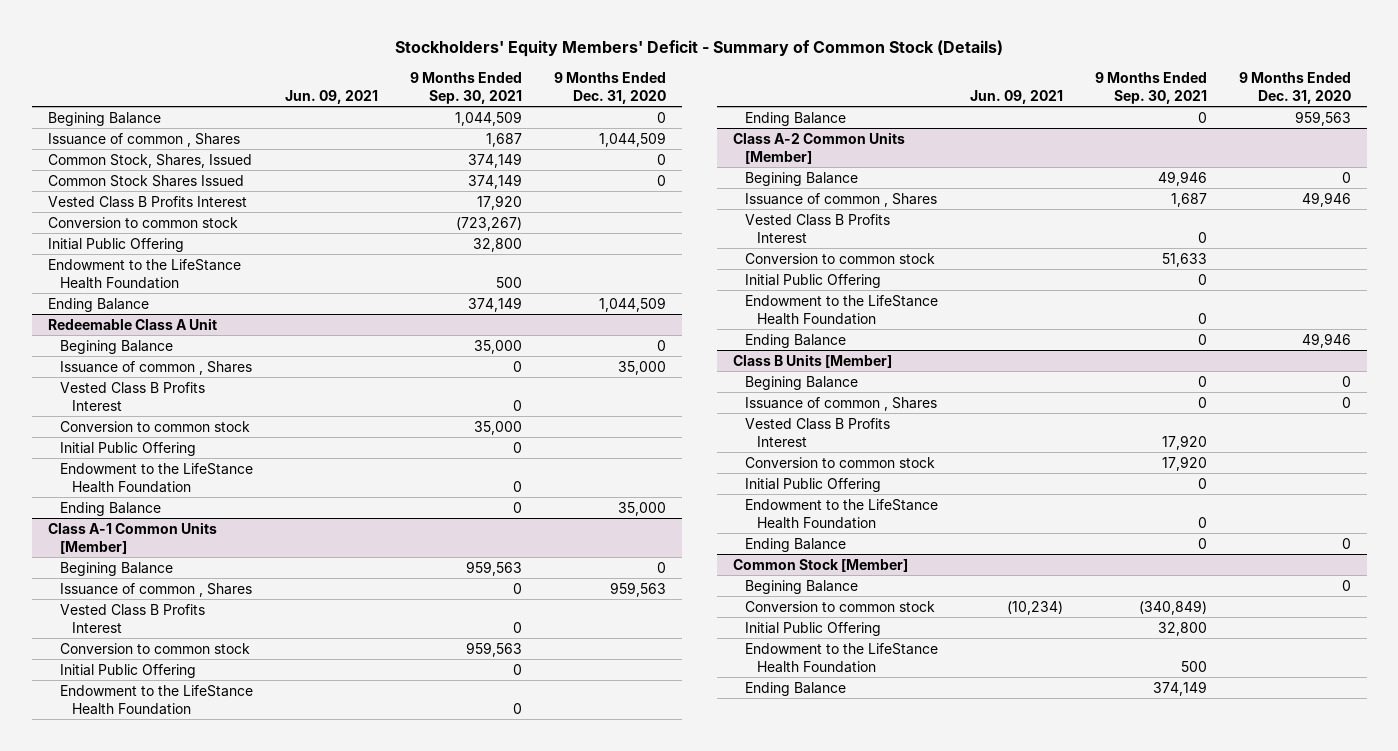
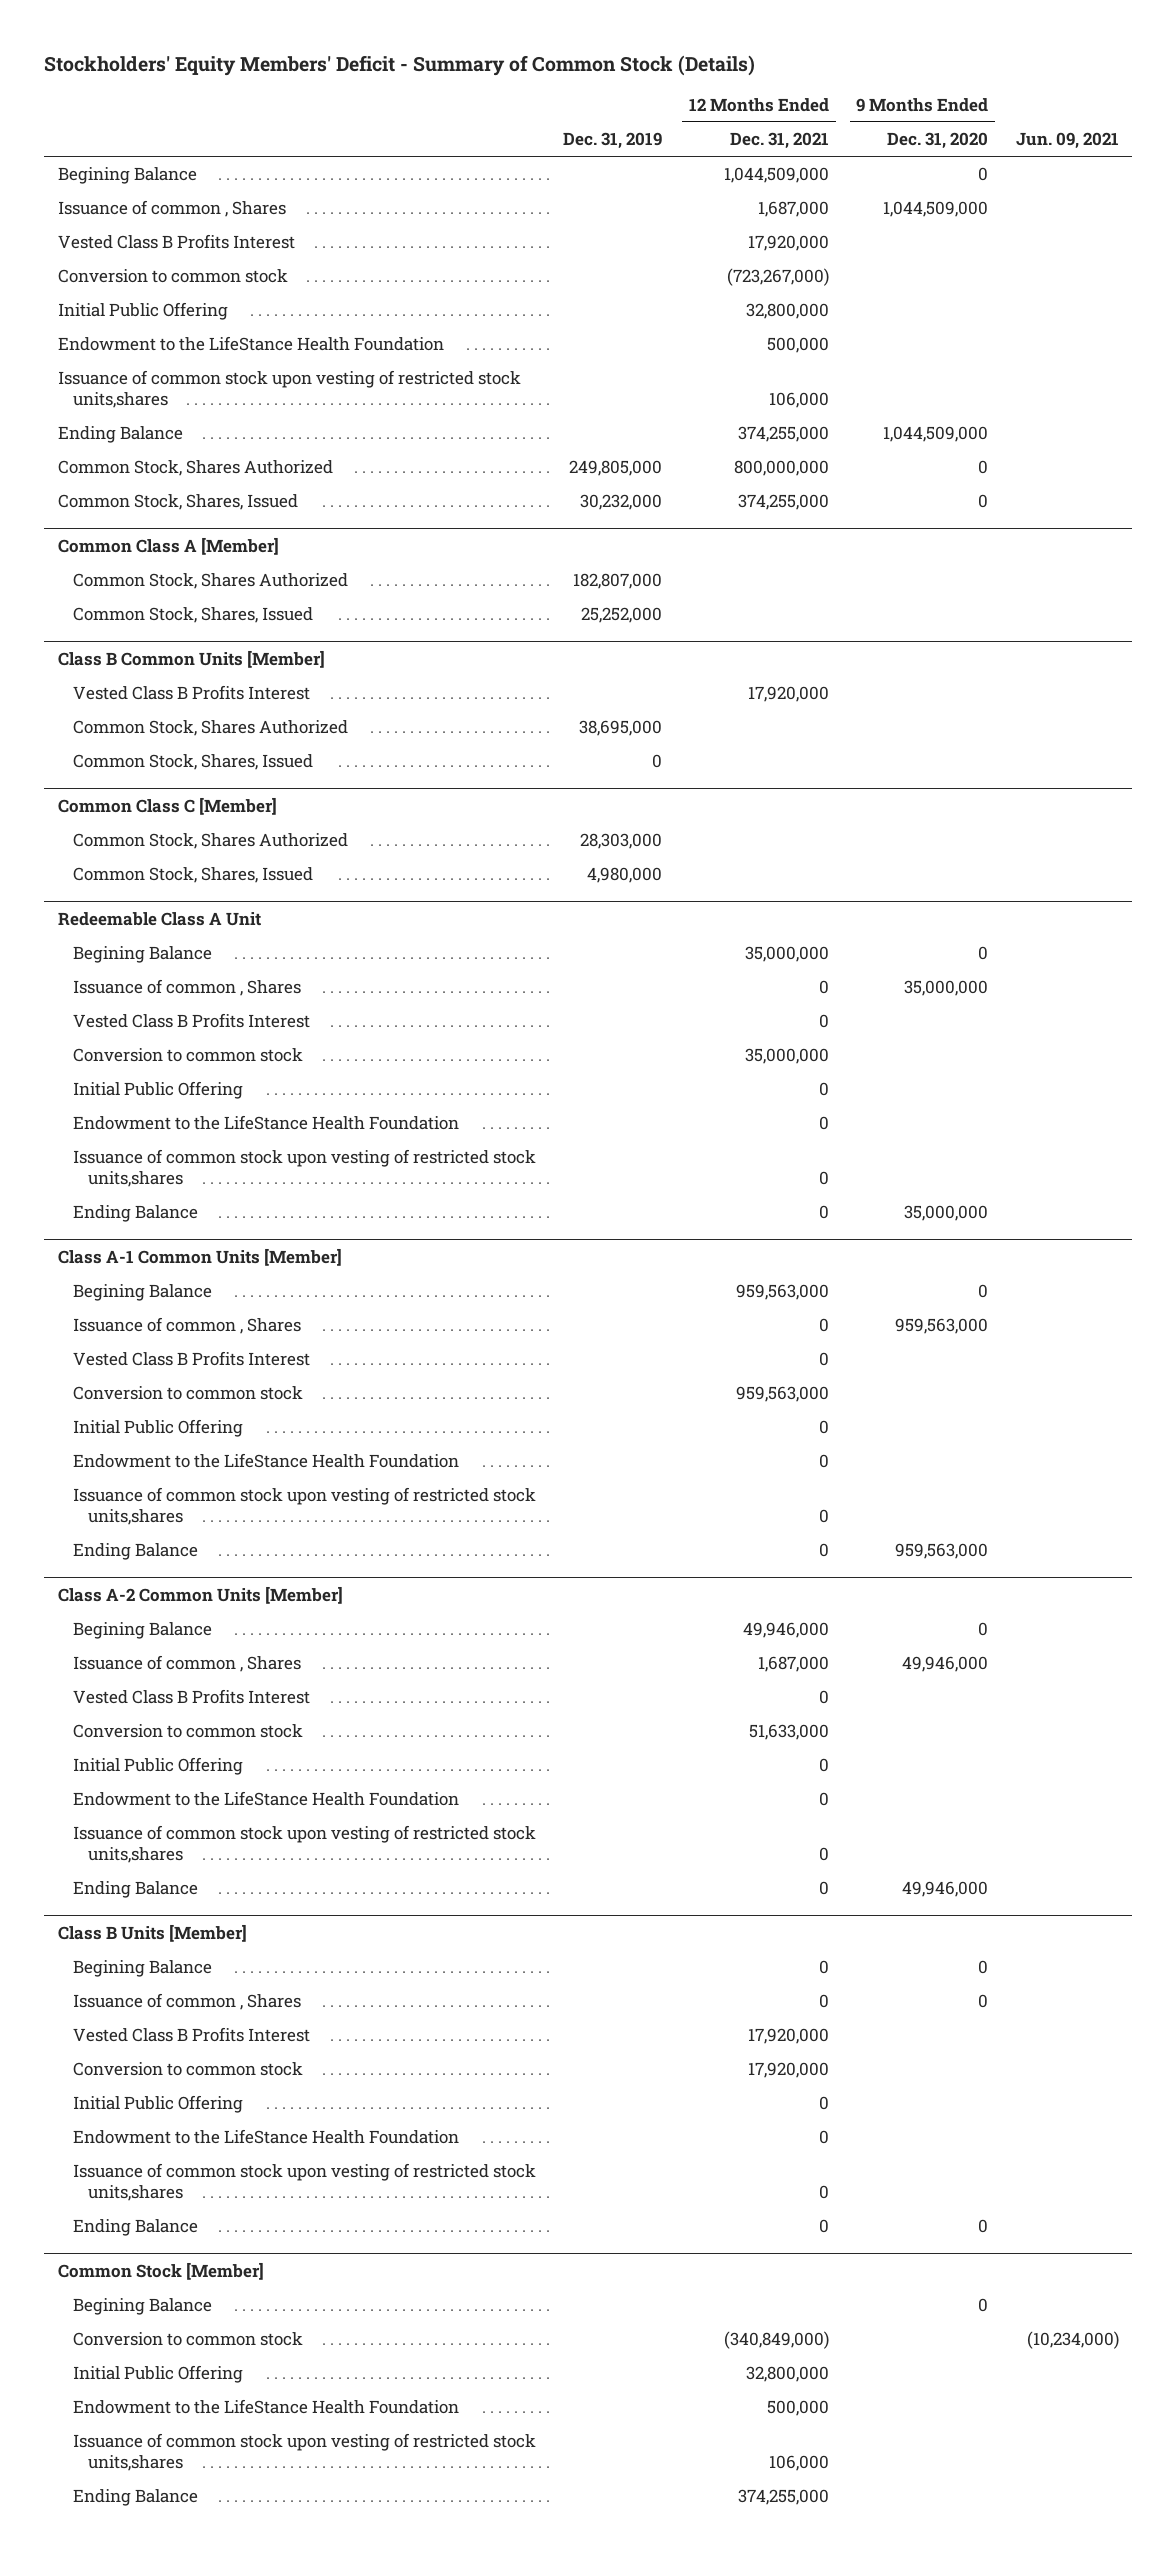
- | Jun. 09, 2021 | 9 Months Ended Sep. 30, 2021 | 9 Months Ended Dec. 31, 2020
+ | Dec. 31, 2019 | 12 Months Ended Dec. 31, 2021 | 9 Months Ended Dec. 31, 2020 | Jun. 09, 2021
- Issuance of common , Shares | | 1,687 | 1,044,509
- Common Stock Shares Issued | | 374,149 | 0
+ Issuance of common , Shares | | 1,687,000 | 1,044,509,000 |
- Ending Balance | | 374,149 | 1,044,509
+ Issuance of common stock upon vesting of restricted stock units,shares | | 106,000 | |
+ Ending Balance | | 374,255,000 | 1,044,509,000 |
+ Common Stock, Shares Authorized | 249,805,000 | 800,000,000 | 0 |
moved down: Common Stock, Shares, Issued | 30,232,000 | 374,255,000 | 0 |
+ Common Class A [Member]
+ Common Stock, Shares Authorized | 182,807,000 | | |
+ Common Stock, Shares, Issued | 25,252,000 | | |
+ Class B Common Units [Member]
+ Vested Class B Profits Interest | | 17,920,000 | |
+ Common Stock, Shares Authorized | 38,695,000 | | |
+ Common Stock, Shares, Issued | 0 | | |
+ Common Class C [Member]
+ Common Stock, Shares Authorized | 28,303,000 | | |
+ Common Stock, Shares, Issued | 4,980,000 | | |
@ Redeemable Class A Unit
- Issuance of common , Shares | | 0 | 35,000
+ Issuance of common , Shares | | 0 | 35,000,000 |
- Ending Balance | | 0 | 35,000
+ Issuance of common stock upon vesting of restricted stock units,shares | | 0 | |
+ Ending Balance | | 0 | 35,000,000 |
@ Class A-1 Common Units [Member]
- Issuance of common , Shares | | 0 | 959,563
+ Issuance of common , Shares | | 0 | 959,563,000 |
- Ending Balance | | 0 | 959,563
+ Issuance of common stock upon vesting of restricted stock units,shares | | 0 | |
+ Ending Balance | | 0 | 959,563,000 |
@ Class A-2 Common Units [Member]
- Issuance of common , Shares | | 1,687 | 49,946
+ Issuance of common , Shares | | 1,687,000 | 49,946,000 |
- Ending Balance | | 0 | 49,946
+ Issuance of common stock upon vesting of restricted stock units,shares | | 0 | |
+ Ending Balance | | 0 | 49,946,000 |
@ Class B Units [Member]
+ Issuance of common stock upon vesting of restricted stock units,shares | | 0 | |
@ Common Stock [Member]
- Conversion to common stock | (10,234) | (340,849) |
+ Conversion to common stock | | (340,849,000) | | (10,234,000)
+ Issuance of common stock upon vesting of restricted stock units,shares | | 106,000 | |

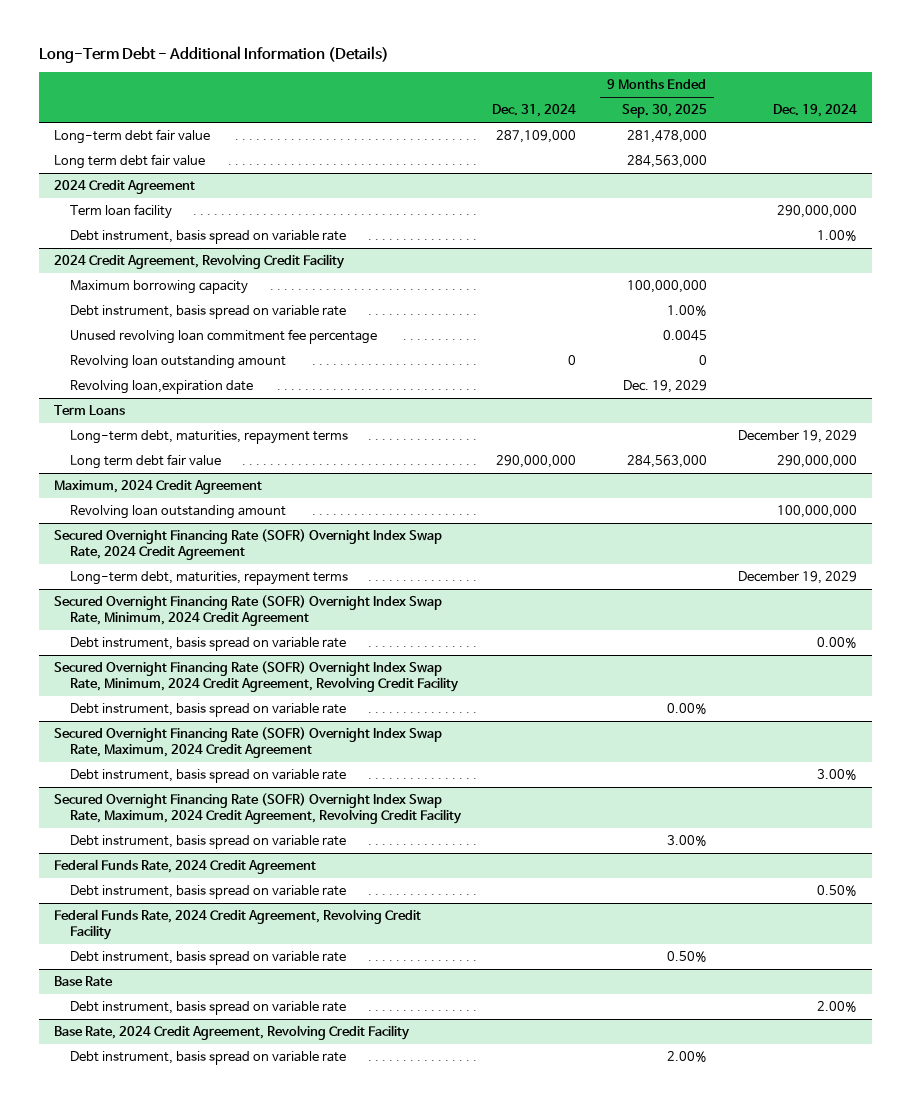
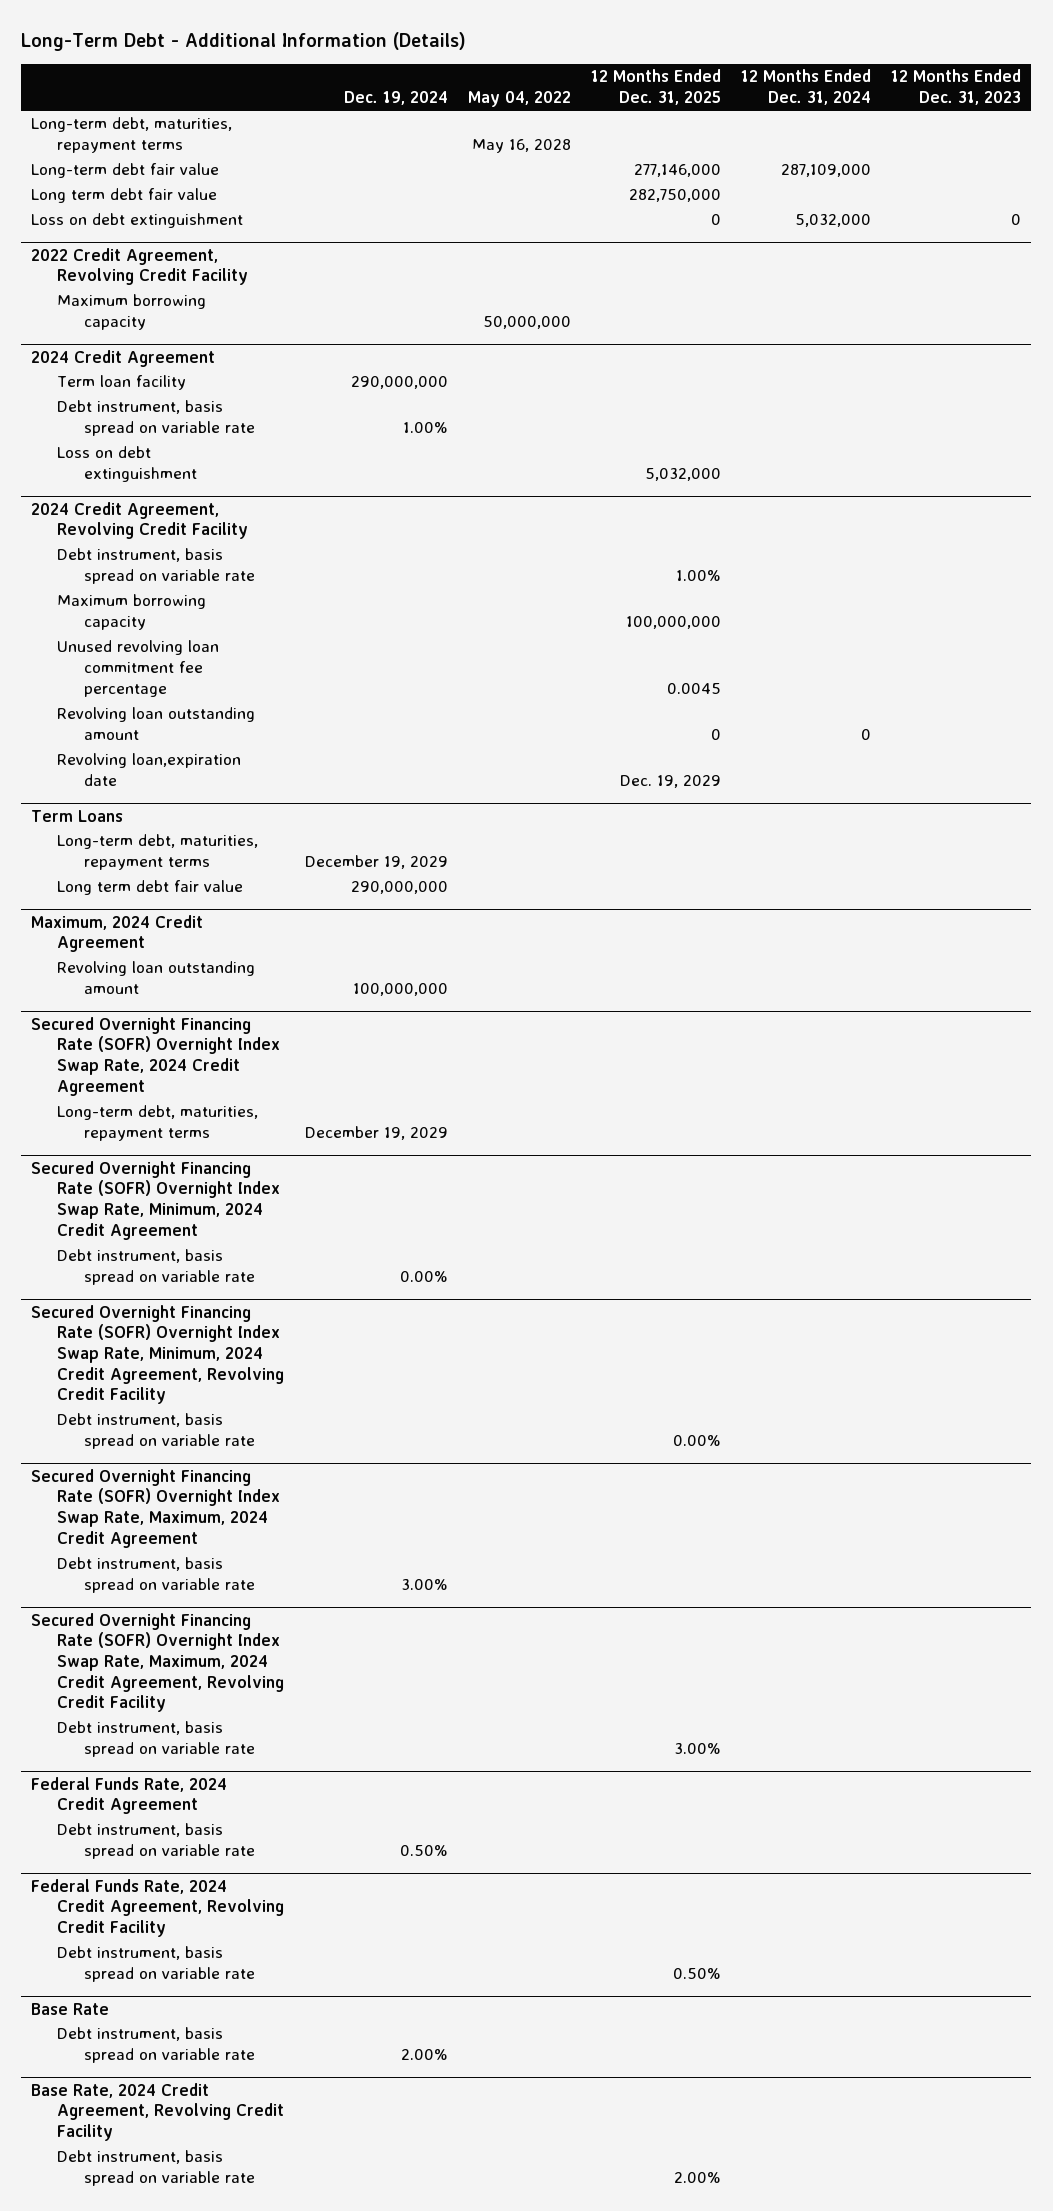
- | Dec. 31, 2024 | 9 Months Ended Sep. 30, 2025 | Dec. 19, 2024
+ | Dec. 19, 2024 | May 04, 2022 | 12 Months Ended Dec. 31, 2025 | 12 Months Ended Dec. 31, 2024 | 12 Months Ended Dec. 31, 2023
+ Long-term debt, maturities, repayment terms | | May 16, 2028 | | |
+ Loss on debt extinguishment | | | 0 | 5,032,000 | 0
+ 2022 Credit Agreement, Revolving Credit Facility
+ Maximum borrowing capacity | | 50,000,000 | | |
@ 2024 Credit Agreement
+ Loss on debt extinguishment | | | 5,032,000 | |
@ 2024 Credit Agreement, Revolving Credit Facility
moved down: Maximum borrowing capacity | | | 100,000,000 | |

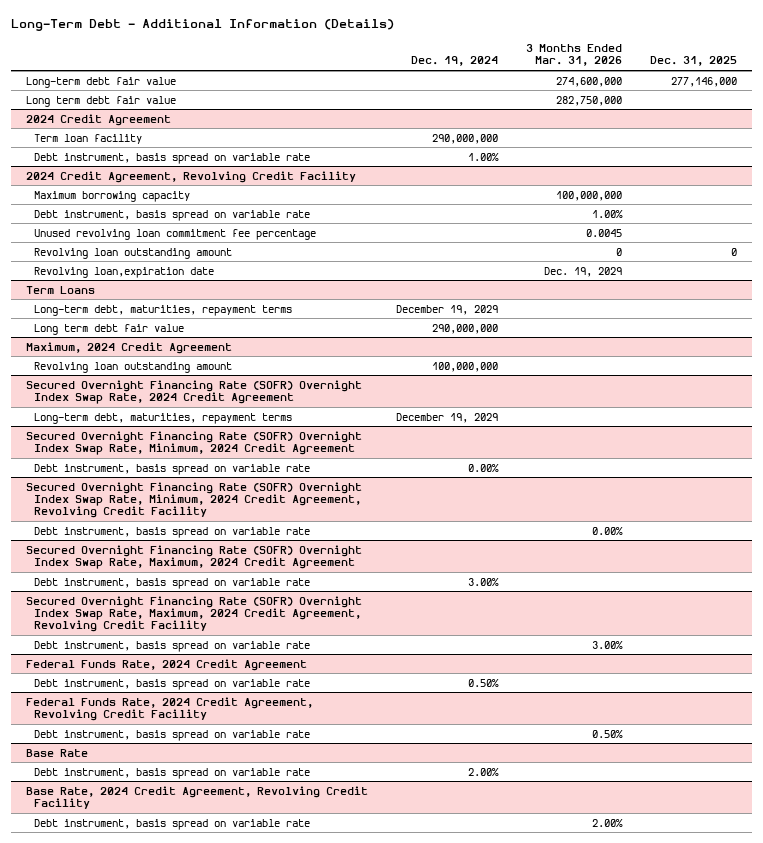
- | Dec. 19, 2024 | May 04, 2022 | 12 Months Ended Dec. 31, 2025 | 12 Months Ended Dec. 31, 2024 | 12 Months Ended Dec. 31, 2023
+ | Dec. 19, 2024 | 3 Months Ended Mar. 31, 2026 | Dec. 31, 2025
- Long-term debt, maturities, repayment terms | | May 16, 2028 | | |
- Loss on debt extinguishment | | | 0 | 5,032,000 | 0
- 2022 Credit Agreement, Revolving Credit Facility
- Maximum borrowing capacity | | 50,000,000 | | |
@ 2024 Credit Agreement
- Loss on debt extinguishment | | | 5,032,000 | |
@ 2024 Credit Agreement, Revolving Credit Facility
moved down: Debt instrument, basis spread on variable rate | | 1.00% |

